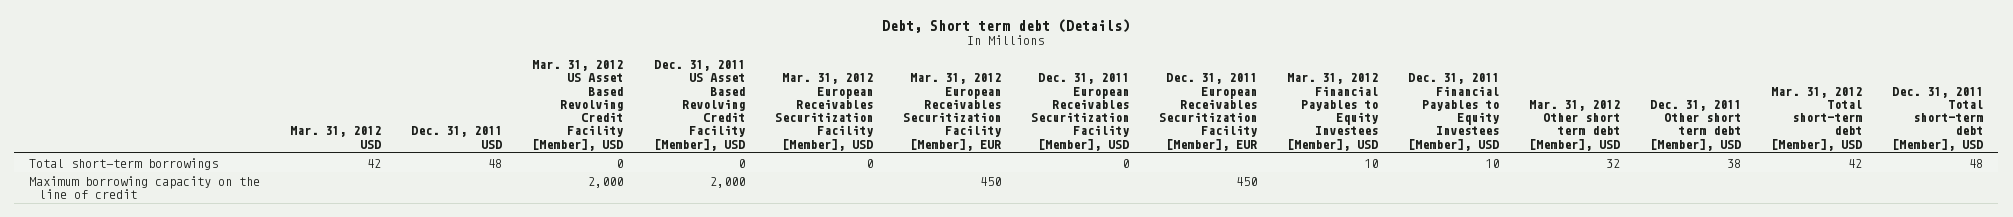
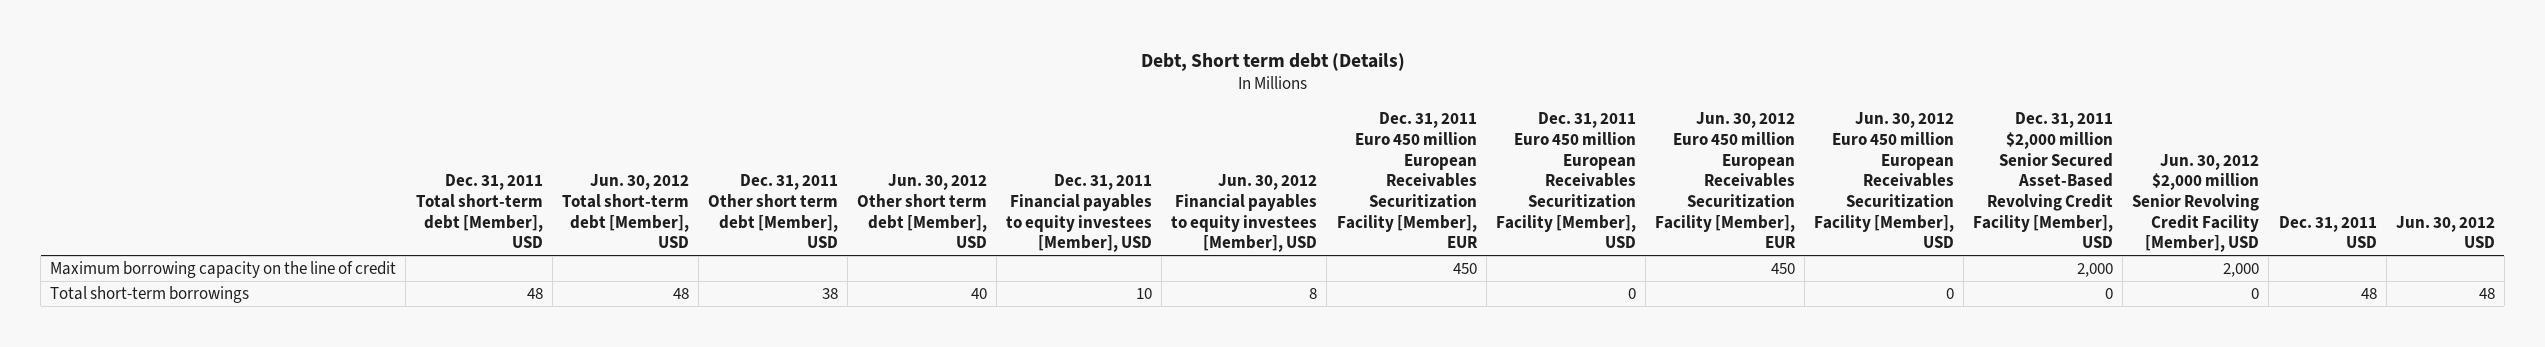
- | Mar. 31, 2012 USD | Dec. 31, 2011 USD | Mar. 31, 2012 US Asset Based Revolving Credit Facility [Member], USD | Dec. 31, 2011 US Asset Based Revolving Credit Facility [Member], USD | Mar. 31, 2012 European Receivables Securitization Facility [Member], USD | Mar. 31, 2012 European Receivables Securitization Facility [Member], EUR | Dec. 31, 2011 European Receivables Securitization Facility [Member], USD | Dec. 31, 2011 European Receivables Securitization Facility [Member], EUR | Mar. 31, 2012 Financial Payables to Equity Investees [Member], USD | Dec. 31, 2011 Financial Payables to Equity Investees [Member], USD | Mar. 31, 2012 Other short term debt [Member], USD | Dec. 31, 2011 Other short term debt [Member], USD | Mar. 31, 2012 Total short-term debt [Member], USD | Dec. 31, 2011 Total short-term debt [Member], USD
+ | Dec. 31, 2011 Total short-term debt [Member], USD | Jun. 30, 2012 Total short-term debt [Member], USD | Dec. 31, 2011 Other short term debt [Member], USD | Jun. 30, 2012 Other short term debt [Member], USD | Dec. 31, 2011 Financial payables to equity investees [Member], USD | Jun. 30, 2012 Financial payables to equity investees [Member], USD | Dec. 31, 2011 Euro 450 million European Receivables Securitization Facility [Member], EUR | Dec. 31, 2011 Euro 450 million European Receivables Securitization Facility [Member], USD | Jun. 30, 2012 Euro 450 million European Receivables Securitization Facility [Member], EUR | Jun. 30, 2012 Euro 450 million European Receivables Securitization Facility [Member], USD | Dec. 31, 2011 $2,000 million Senior Secured Asset-Based Revolving Credit Facility [Member], USD | Jun. 30, 2012 $2,000 million Senior Revolving Credit Facility [Member], USD | Dec. 31, 2011 USD | Jun. 30, 2012 USD
moved down: Total short-term borrowings | 48 | 48 | 38 | 40 | 10 | 8 | | 0 | | 0 | 0 | 0 | 48 | 48

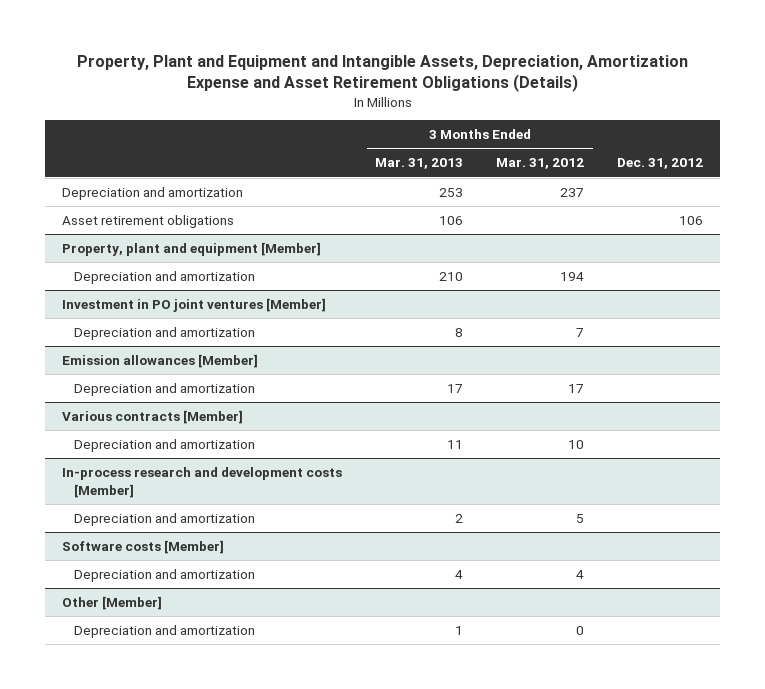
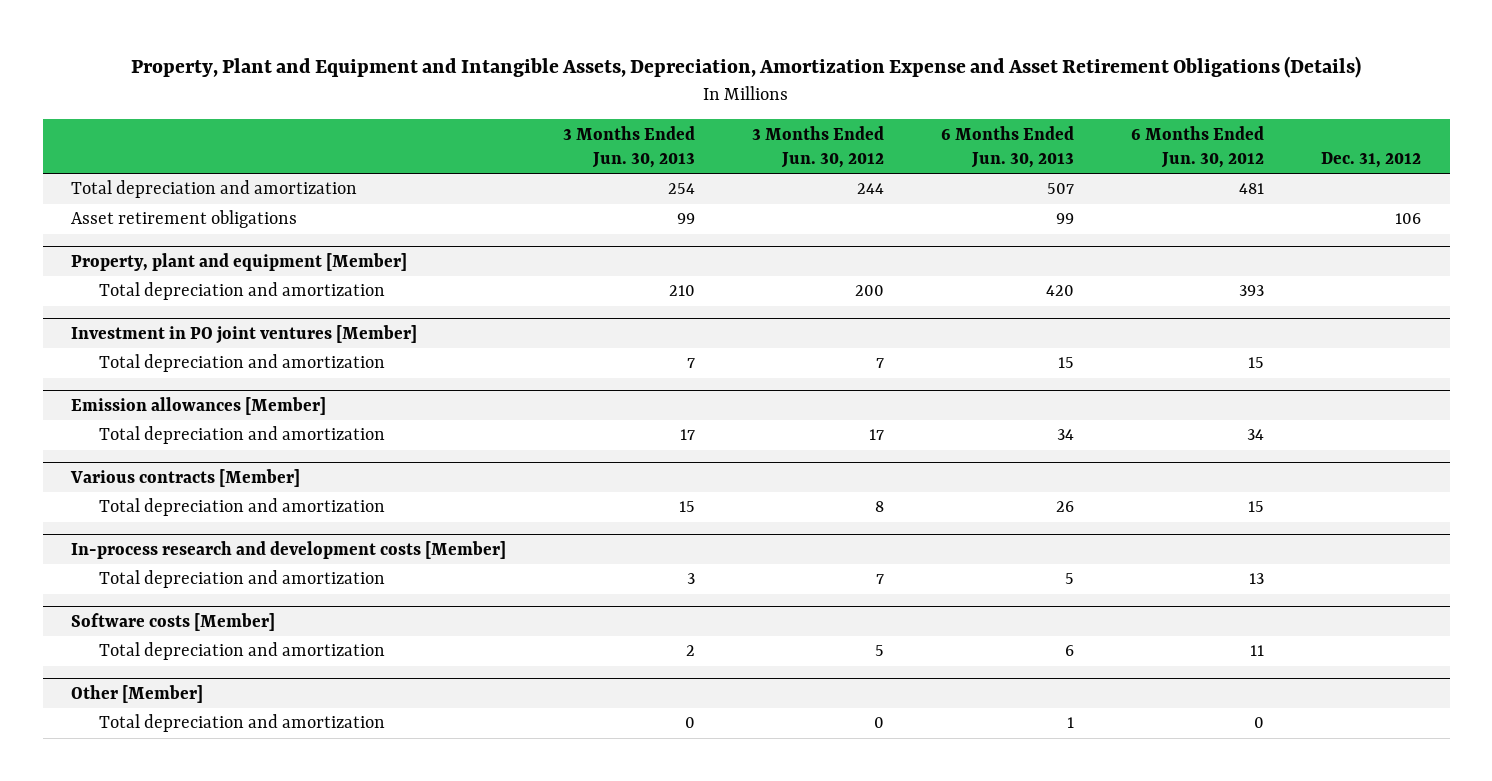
- | 3 Months Ended Mar. 31, 2013 | 3 Months Ended Mar. 31, 2012 | Dec. 31, 2012
+ | 3 Months Ended Jun. 30, 2013 | 3 Months Ended Jun. 30, 2012 | 6 Months Ended Jun. 30, 2013 | 6 Months Ended Jun. 30, 2012 | Dec. 31, 2012
- Depreciation and amortization | 253 | 237 |
+ Total depreciation and amortization | 254 | 244 | 507 | 481 |
@ Property, plant and equipment [Member]
- Depreciation and amortization | 210 | 194 |
+ Total depreciation and amortization | 210 | 200 | 420 | 393 |
@ Investment in PO joint ventures [Member]
- Depreciation and amortization | 8 | 7 |
+ Total depreciation and amortization | 7 | 7 | 15 | 15 |
@ Emission allowances [Member]
- Depreciation and amortization | 17 | 17 |
+ Total depreciation and amortization | 17 | 17 | 34 | 34 |
@ Various contracts [Member]
- Depreciation and amortization | 11 | 10 |
+ Total depreciation and amortization | 15 | 8 | 26 | 15 |
@ In-process research and development costs [Member]
- Depreciation and amortization | 2 | 5 |
+ Total depreciation and amortization | 3 | 7 | 5 | 13 |
@ Software costs [Member]
- Depreciation and amortization | 4 | 4 |
+ Total depreciation and amortization | 2 | 5 | 6 | 11 |
@ Other [Member]
- Depreciation and amortization | 1 | 0 |
+ Total depreciation and amortization | 0 | 0 | 1 | 0 |

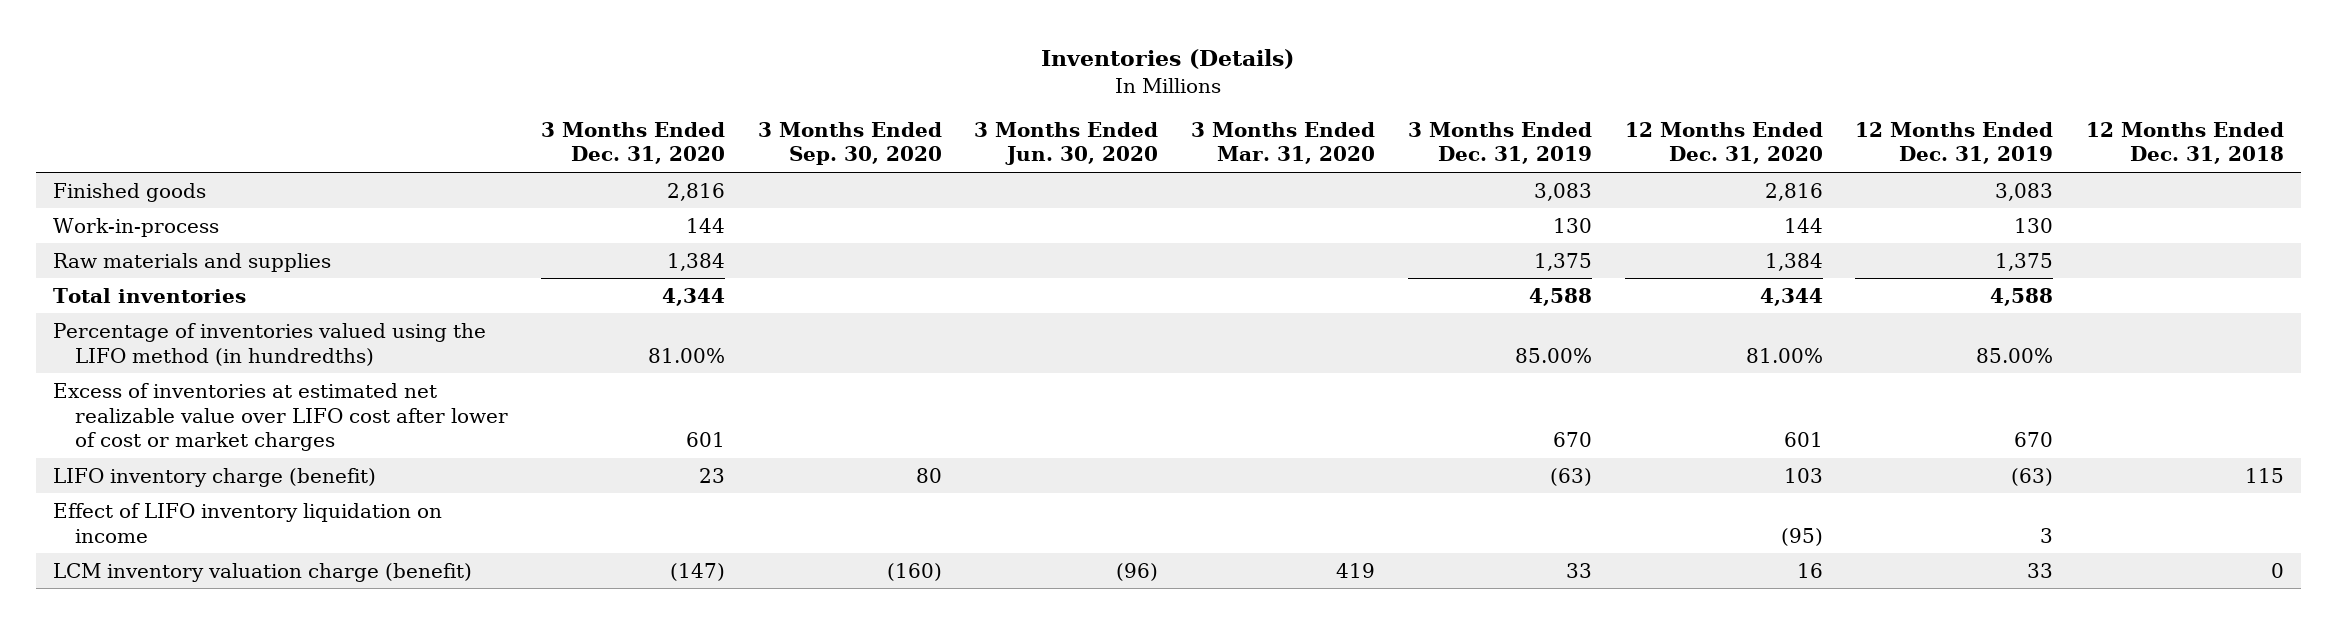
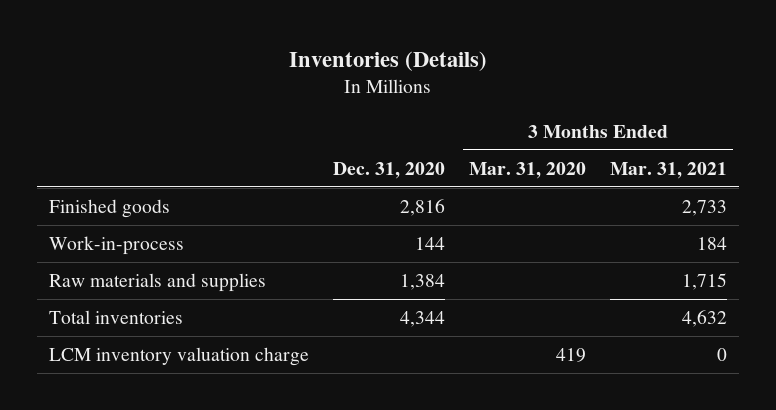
- | 3 Months Ended Dec. 31, 2020 | 3 Months Ended Sep. 30, 2020 | 3 Months Ended Jun. 30, 2020 | 3 Months Ended Mar. 31, 2020 | 3 Months Ended Dec. 31, 2019 | 12 Months Ended Dec. 31, 2020 | 12 Months Ended Dec. 31, 2019 | 12 Months Ended Dec. 31, 2018
+ | Dec. 31, 2020 | 3 Months Ended Mar. 31, 2020 | 3 Months Ended Mar. 31, 2021
- Percentage of inventories valued using the LIFO method (in hundredths) | 81.00% | | | | 85.00% | 81.00% | 85.00% |
- Excess of inventories at estimated net realizable value over LIFO cost after lower of cost or market charges | 601 | | | | 670 | 601 | 670 |
- LIFO inventory charge (benefit) | 23 | 80 | | | (63) | 103 | (63) | 115
- Effect of LIFO inventory liquidation on income | | | | | | (95) | 3 |
- LCM inventory valuation charge (benefit) | (147) | (160) | (96) | 419 | 33 | 16 | 33 | 0
+ LCM inventory valuation charge | | 419 | 0

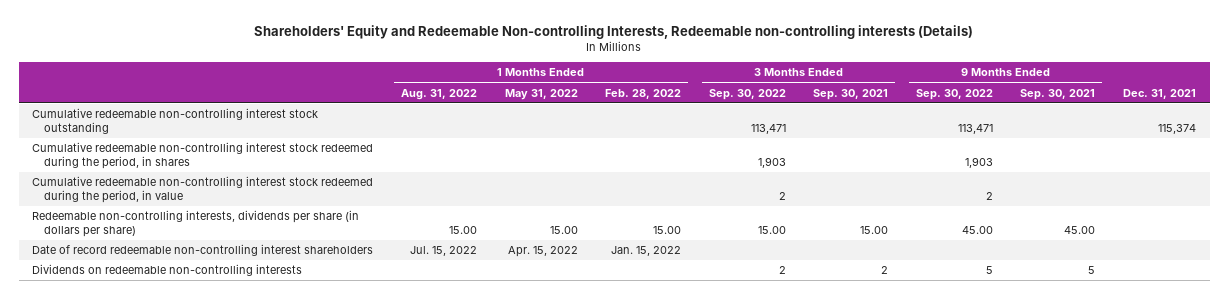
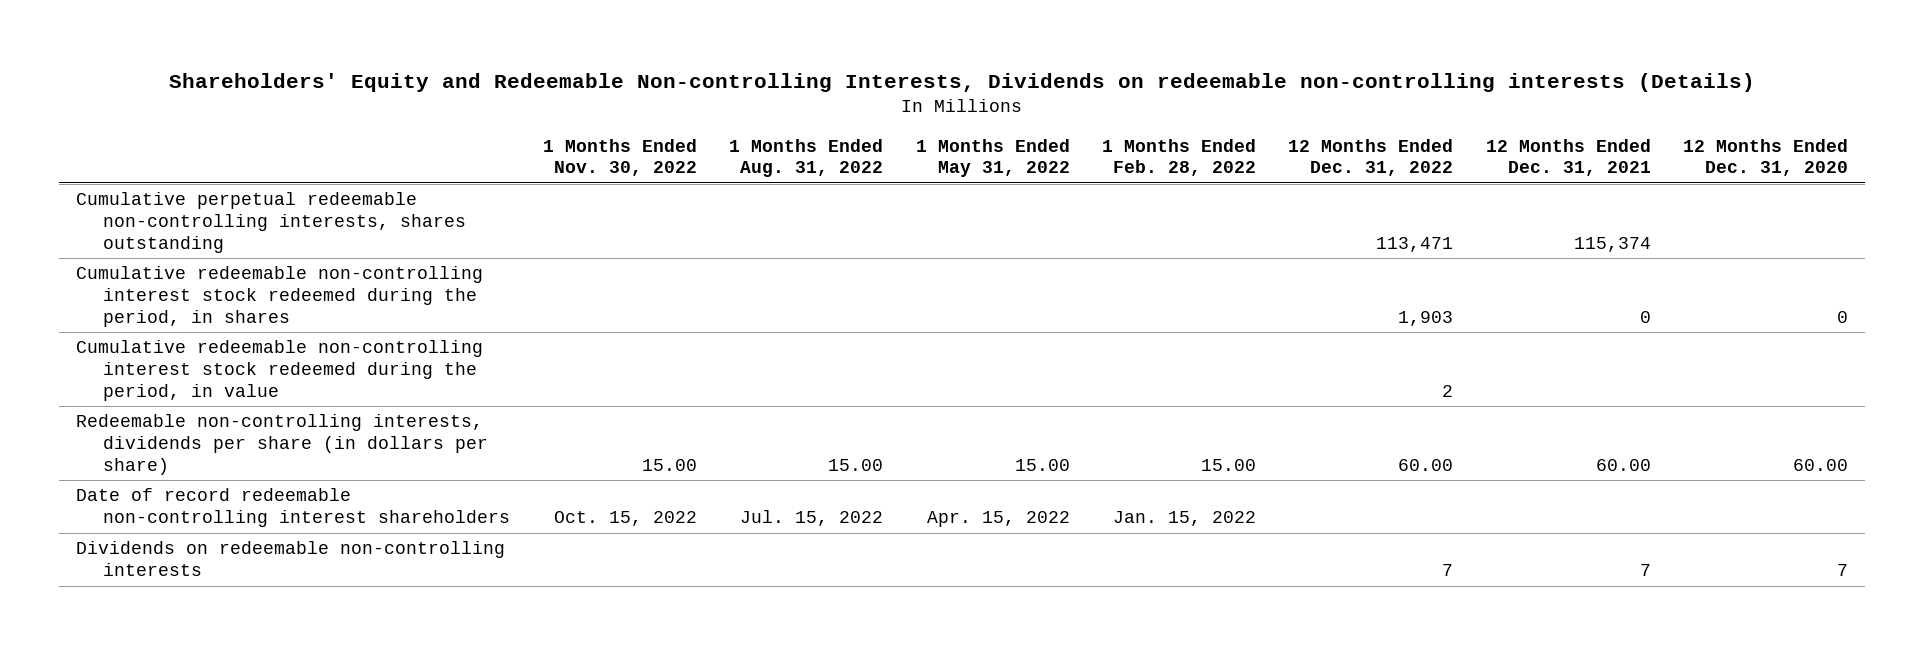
- Shareholders' Equity and Redeemable Non-controlling Interests, Redeemable non-controlling interests (Details)
+ Shareholders' Equity and Redeemable Non-controlling Interests, Dividends on redeemable non-controlling interests (Details)
- | 1 Months Ended Aug. 31, 2022 | 1 Months Ended May 31, 2022 | 1 Months Ended Feb. 28, 2022 | 3 Months Ended Sep. 30, 2022 | 3 Months Ended Sep. 30, 2021 | 9 Months Ended Sep. 30, 2022 | 9 Months Ended Sep. 30, 2021 | Dec. 31, 2021
+ | 1 Months Ended Nov. 30, 2022 | 1 Months Ended Aug. 31, 2022 | 1 Months Ended May 31, 2022 | 1 Months Ended Feb. 28, 2022 | 12 Months Ended Dec. 31, 2022 | 12 Months Ended Dec. 31, 2021 | 12 Months Ended Dec. 31, 2020
- Cumulative redeemable non-controlling interest stock outstanding | | | | 113,471 | | 113,471 | | 115,374
+ Cumulative perpetual redeemable non-controlling interests, shares outstanding | | | | | 113,471 | 115,374 |

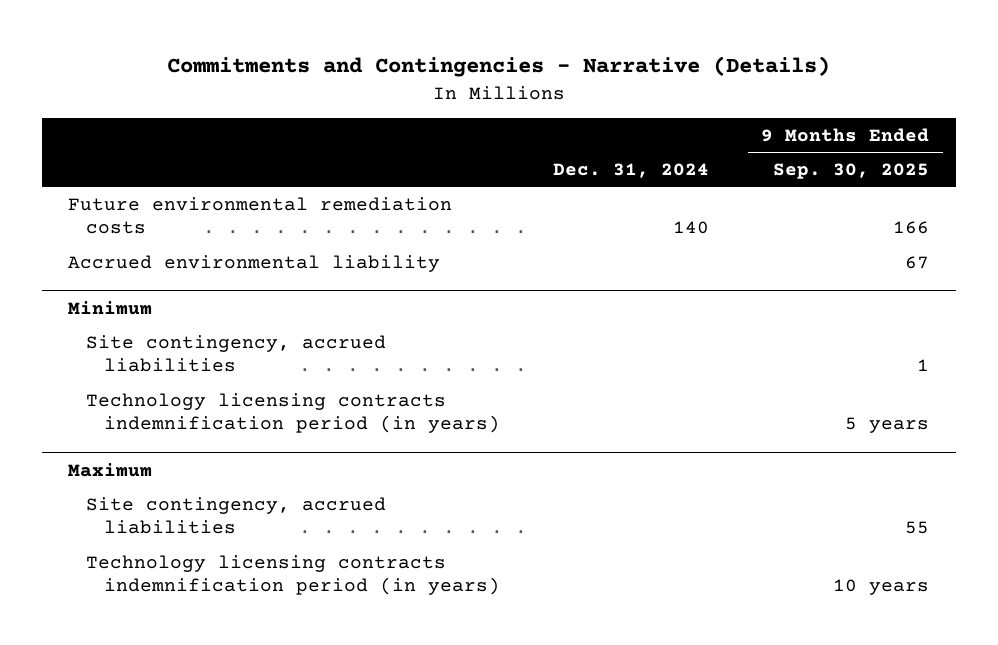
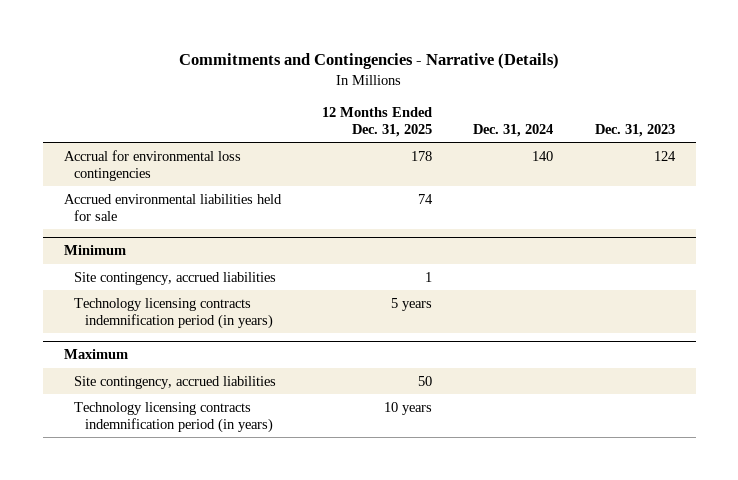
- | Dec. 31, 2024 | 9 Months Ended Sep. 30, 2025
+ | 12 Months Ended Dec. 31, 2025 | Dec. 31, 2024 | Dec. 31, 2023
- Future environmental remediation costs | 140 | 166
- Accrued environmental liability | | 67
+ Accrual for environmental loss contingencies | 178 | 140 | 124
+ Accrued environmental liabilities held for sale | 74 | |

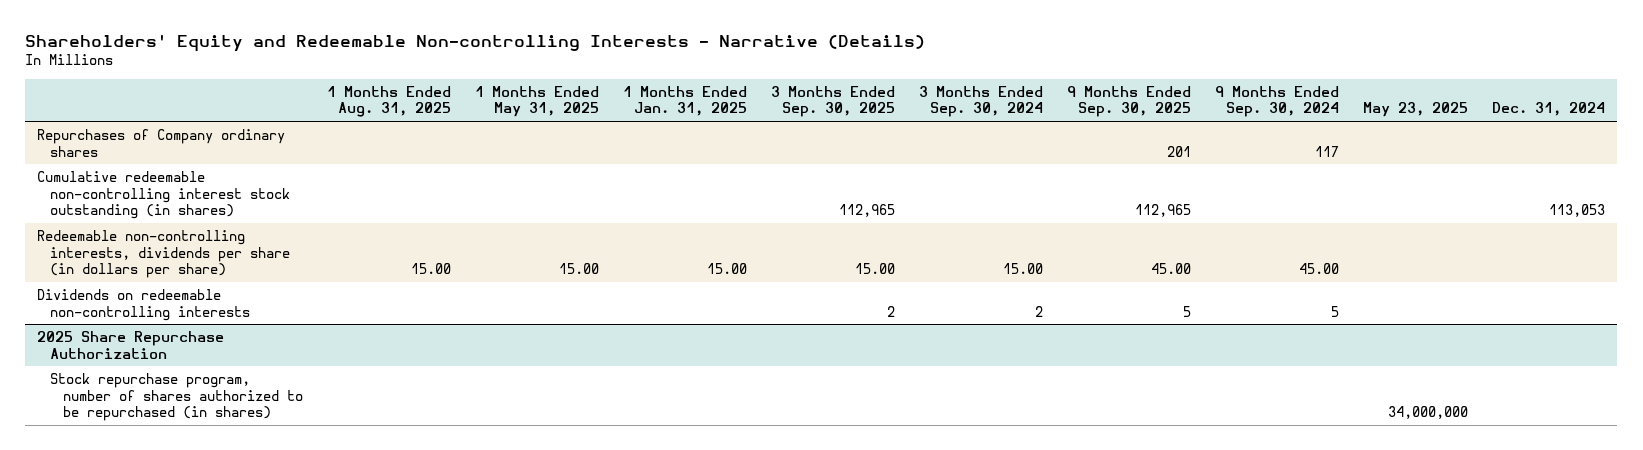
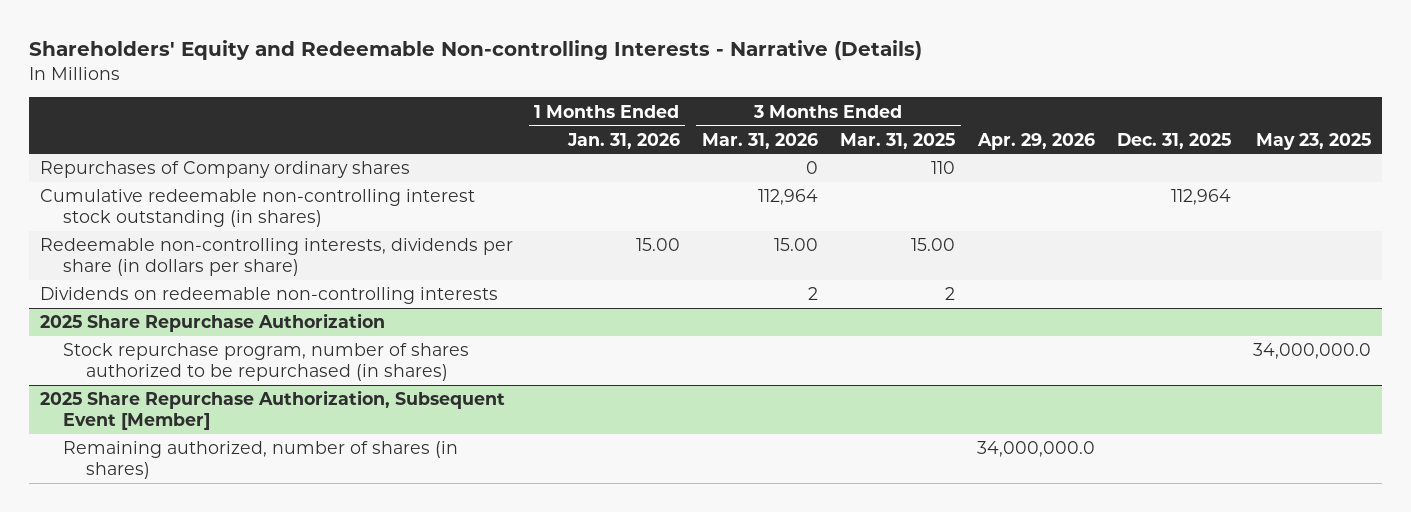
- | 1 Months Ended Aug. 31, 2025 | 1 Months Ended May 31, 2025 | 1 Months Ended Jan. 31, 2025 | 3 Months Ended Sep. 30, 2025 | 3 Months Ended Sep. 30, 2024 | 9 Months Ended Sep. 30, 2025 | 9 Months Ended Sep. 30, 2024 | May 23, 2025 | Dec. 31, 2024
+ | 1 Months Ended Jan. 31, 2026 | 3 Months Ended Mar. 31, 2026 | 3 Months Ended Mar. 31, 2025 | Apr. 29, 2026 | Dec. 31, 2025 | May 23, 2025
@ 2025 Share Repurchase Authorization
- Stock repurchase program, number of shares authorized to be repurchased (in shares) | | | | | | | | 34,000,000 |
+ Stock repurchase program, number of shares authorized to be repurchased (in shares) | | | | | | 34,000,000.0
+ 2025 Share Repurchase Authorization, Subsequent Event [Member]
+ Remaining authorized, number of shares (in shares) | | | | 34,000,000.0 | |

